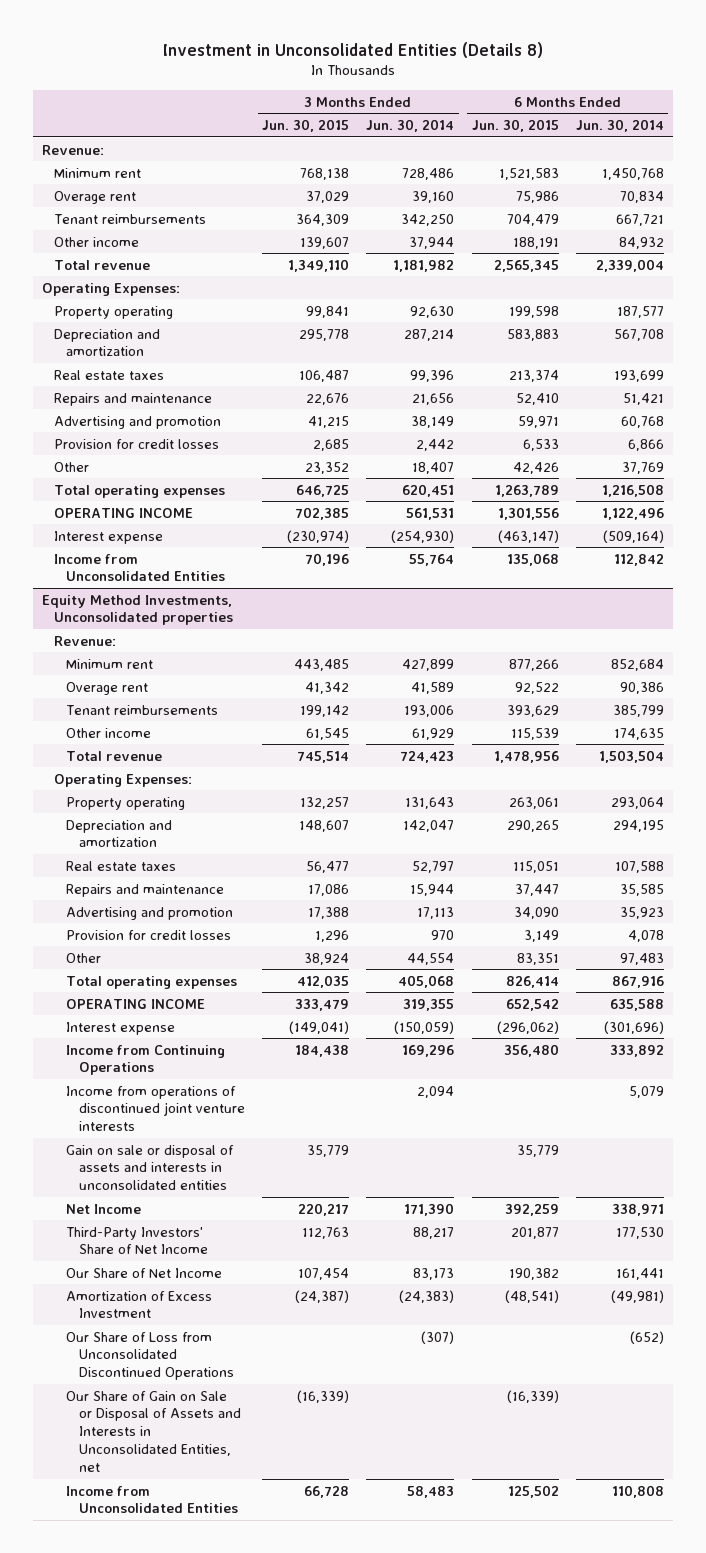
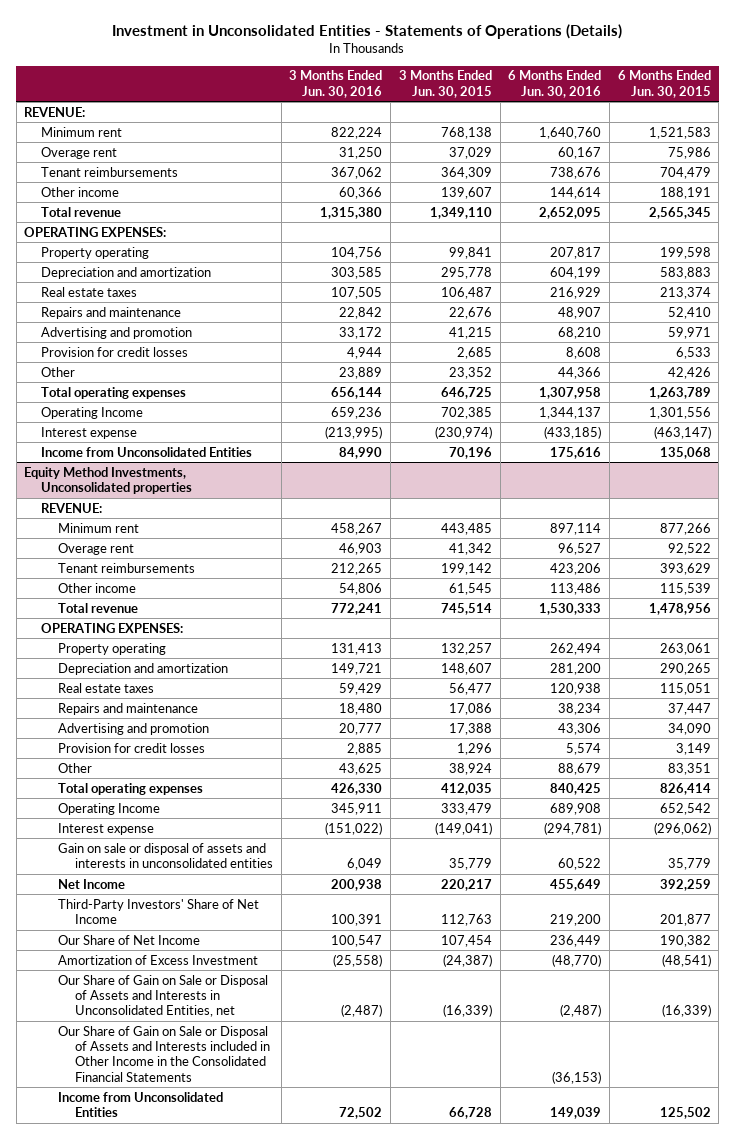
- Investment in Unconsolidated Entities (Details 8)
+ Investment in Unconsolidated Entities - Statements of Operations (Details)
- | 3 Months Ended Jun. 30, 2015 | 3 Months Ended Jun. 30, 2014 | 6 Months Ended Jun. 30, 2015 | 6 Months Ended Jun. 30, 2014
+ | 3 Months Ended Jun. 30, 2016 | 3 Months Ended Jun. 30, 2015 | 6 Months Ended Jun. 30, 2016 | 6 Months Ended Jun. 30, 2015
- Revenue:
+ REVENUE:
- Operating Expenses:
+ OPERATING EXPENSES:
- OPERATING INCOME | 702,385 | 561,531 | 1,301,556 | 1,122,496
+ Operating Income | 659,236 | 702,385 | 1,344,137 | 1,301,556
@ Equity Method Investments, Unconsolidated properties
- Revenue:
+ REVENUE:
- Operating Expenses:
+ OPERATING EXPENSES:
- OPERATING INCOME | 333,479 | 319,355 | 652,542 | 635,588
+ Operating Income | 345,911 | 333,479 | 689,908 | 652,542
- Income from Continuing Operations | 184,438 | 169,296 | 356,480 | 333,892
- Income from operations of discontinued joint venture interests | | 2,094 | | 5,079
- Our Share of Loss from Unconsolidated Discontinued Operations | | (307) | | (652)
+ Our Share of Gain on Sale or Disposal of Assets and Interests included in Other Income in the Consolidated Financial Statements | | | (36,153) |

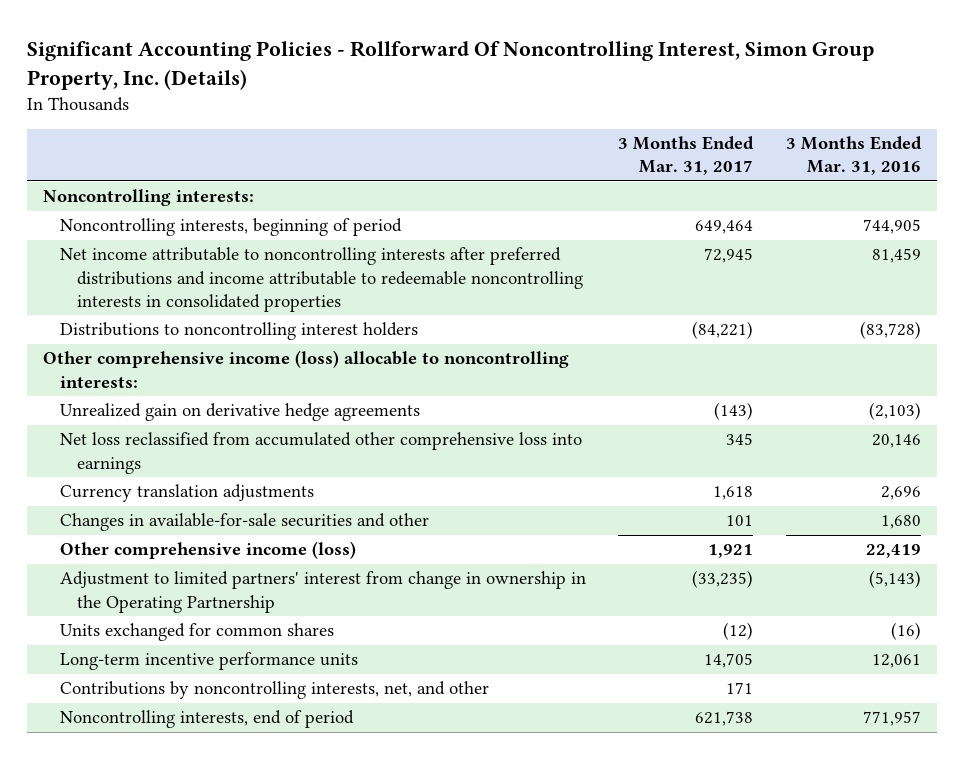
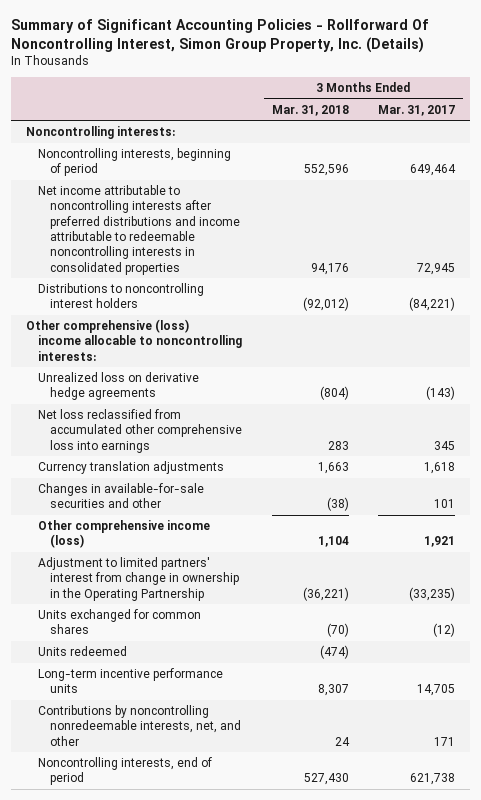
- Significant Accounting Policies - Rollforward Of Noncontrolling Interest, Simon Group Property, Inc. (Details)
+ Summary of Significant Accounting Policies - Rollforward Of Noncontrolling Interest, Simon Group Property, Inc. (Details)
- | 3 Months Ended Mar. 31, 2017 | 3 Months Ended Mar. 31, 2016
+ | 3 Months Ended Mar. 31, 2018 | 3 Months Ended Mar. 31, 2017
- Other comprehensive income (loss) allocable to noncontrolling interests:
- Unrealized gain on derivative hedge agreements | (143) | (2,103)
+ Other comprehensive (loss) income allocable to noncontrolling interests:
+ Unrealized loss on derivative hedge agreements | (804) | (143)
+ Units redeemed | (474) |
- Contributions by noncontrolling interests, net, and other | 171 |
+ Contributions by noncontrolling nonredeemable interests, net, and other | 24 | 171

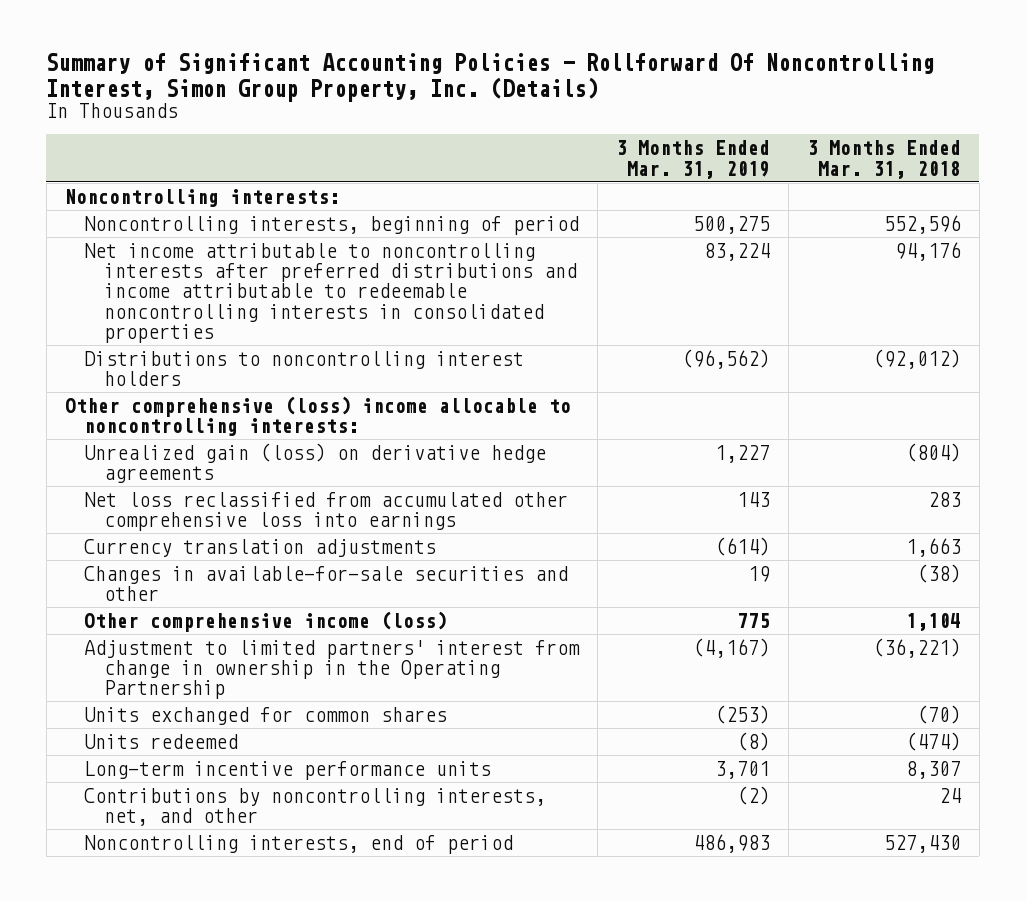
- | 3 Months Ended Mar. 31, 2018 | 3 Months Ended Mar. 31, 2017
+ | 3 Months Ended Mar. 31, 2019 | 3 Months Ended Mar. 31, 2018
- Unrealized loss on derivative hedge agreements | (804) | (143)
+ Unrealized gain (loss) on derivative hedge agreements | 1,227 | (804)
- Contributions by noncontrolling nonredeemable interests, net, and other | 24 | 171
+ Contributions by noncontrolling interests, net, and other | (2) | 24

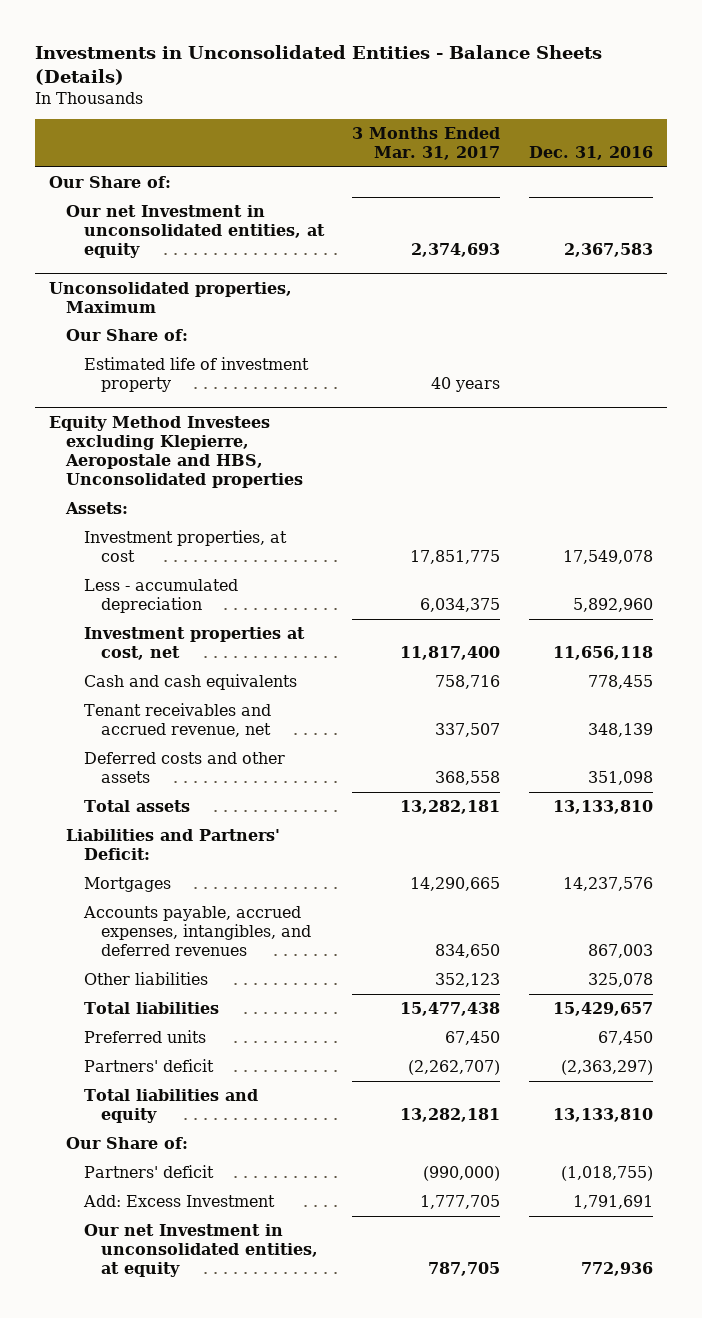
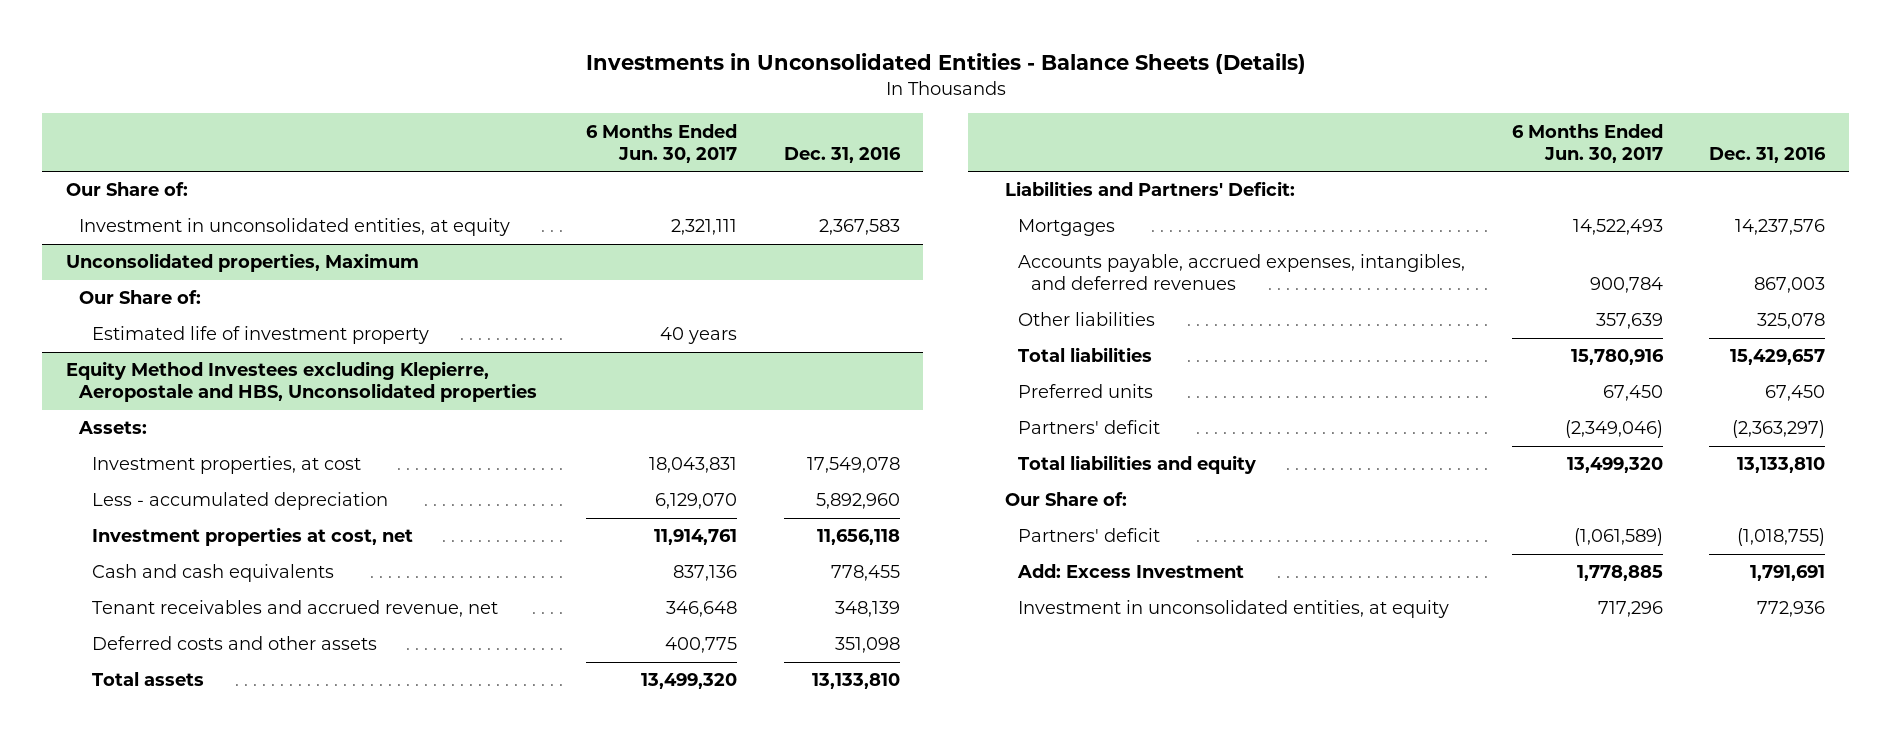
- | 3 Months Ended Mar. 31, 2017 | Dec. 31, 2016
+ | 6 Months Ended Jun. 30, 2017 | Dec. 31, 2016
- Our net Investment in unconsolidated entities, at equity | 2,374,693 | 2,367,583
+ Investment in unconsolidated entities, at equity | 2,321,111 | 2,367,583
@ Equity Method Investees excluding Klepierre, Aeropostale and HBS, Unconsolidated properties
- Our net Investment in unconsolidated entities, at equity | 787,705 | 772,936
+ Investment in unconsolidated entities, at equity | 717,296 | 772,936

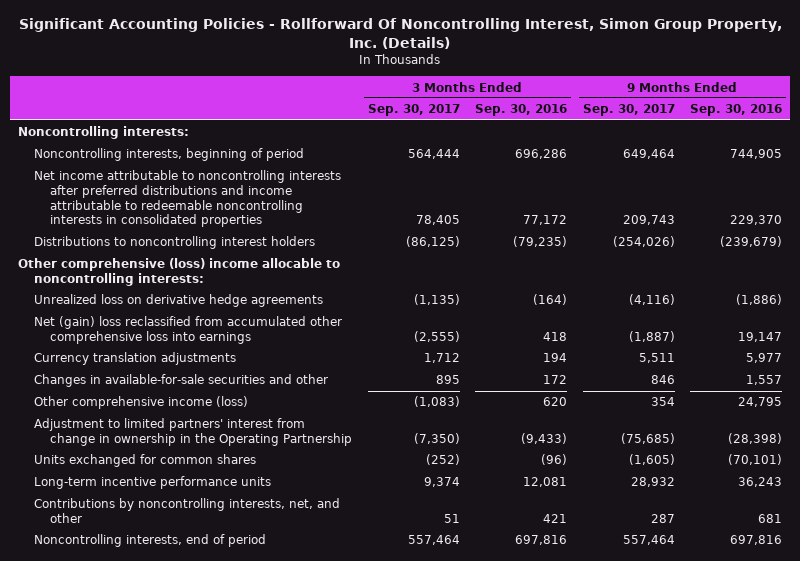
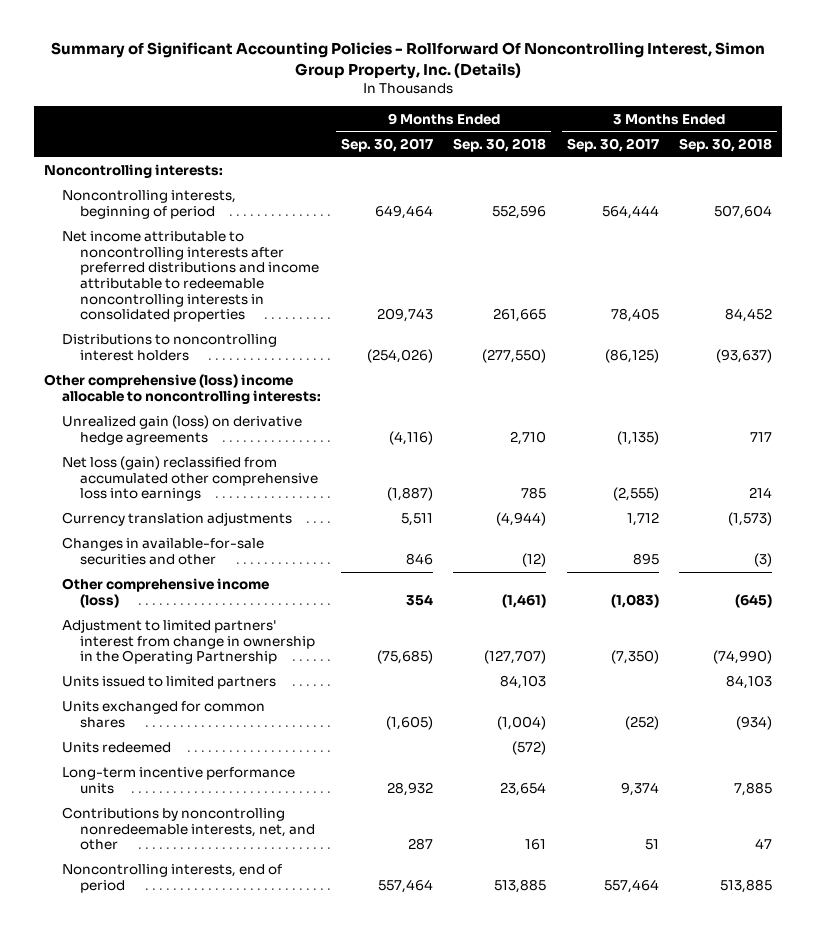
- Significant Accounting Policies - Rollforward Of Noncontrolling Interest, Simon Group Property, Inc. (Details)
+ Summary of Significant Accounting Policies - Rollforward Of Noncontrolling Interest, Simon Group Property, Inc. (Details)
- | 3 Months Ended Sep. 30, 2017 | 3 Months Ended Sep. 30, 2016 | 9 Months Ended Sep. 30, 2017 | 9 Months Ended Sep. 30, 2016
+ | 9 Months Ended Sep. 30, 2017 | 9 Months Ended Sep. 30, 2018 | 3 Months Ended Sep. 30, 2017 | 3 Months Ended Sep. 30, 2018
- Unrealized loss on derivative hedge agreements | (1,135) | (164) | (4,116) | (1,886)
- Net (gain) loss reclassified from accumulated other comprehensive loss into earnings | (2,555) | 418 | (1,887) | 19,147
+ Unrealized gain (loss) on derivative hedge agreements | (4,116) | 2,710 | (1,135) | 717
+ Net loss (gain) reclassified from accumulated other comprehensive loss into earnings | (1,887) | 785 | (2,555) | 214
+ Units issued to limited partners | | 84,103 | | 84,103
+ Units redeemed | | (572) | |
- Contributions by noncontrolling interests, net, and other | 51 | 421 | 287 | 681
+ Contributions by noncontrolling nonredeemable interests, net, and other | 287 | 161 | 51 | 47

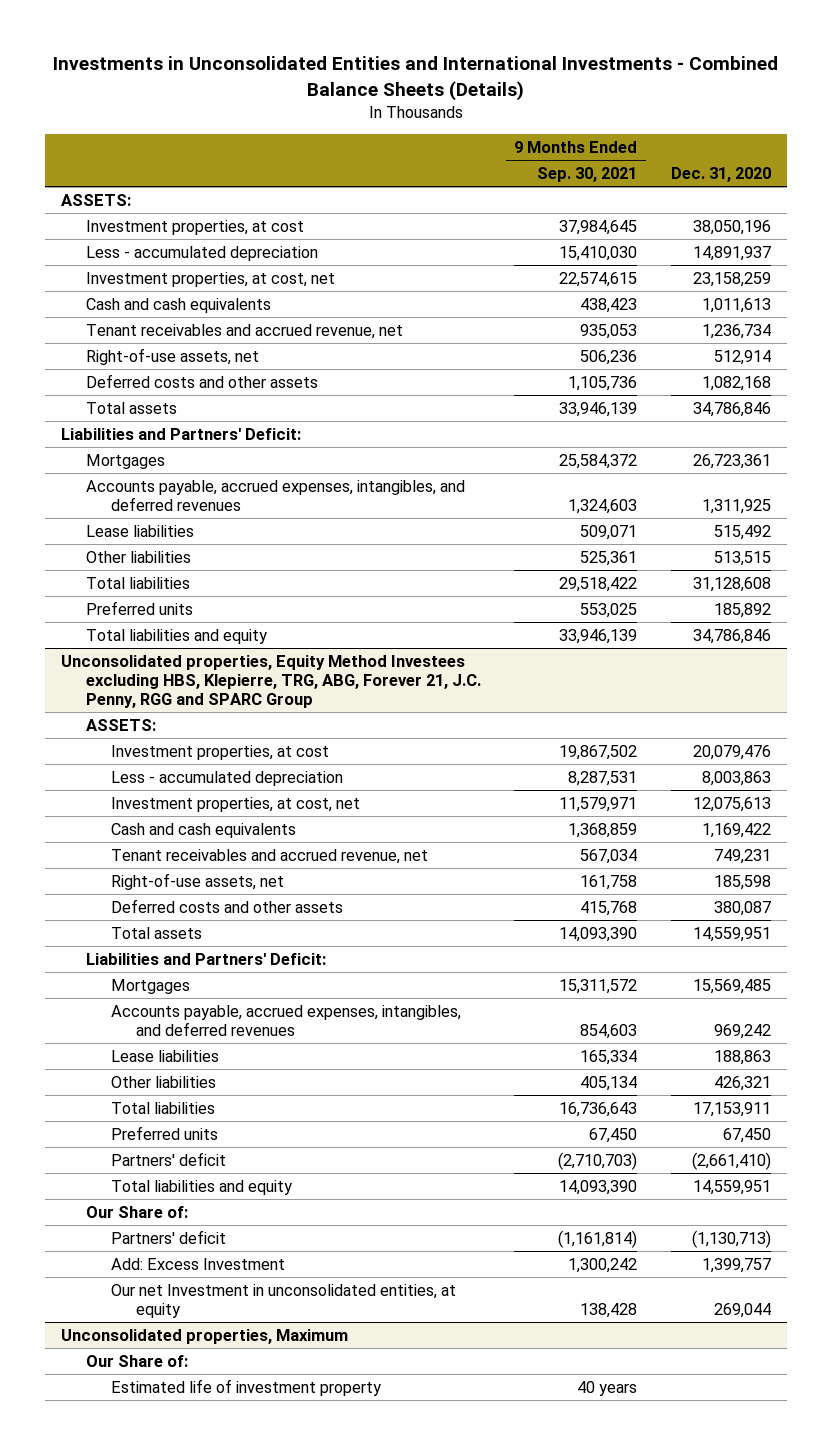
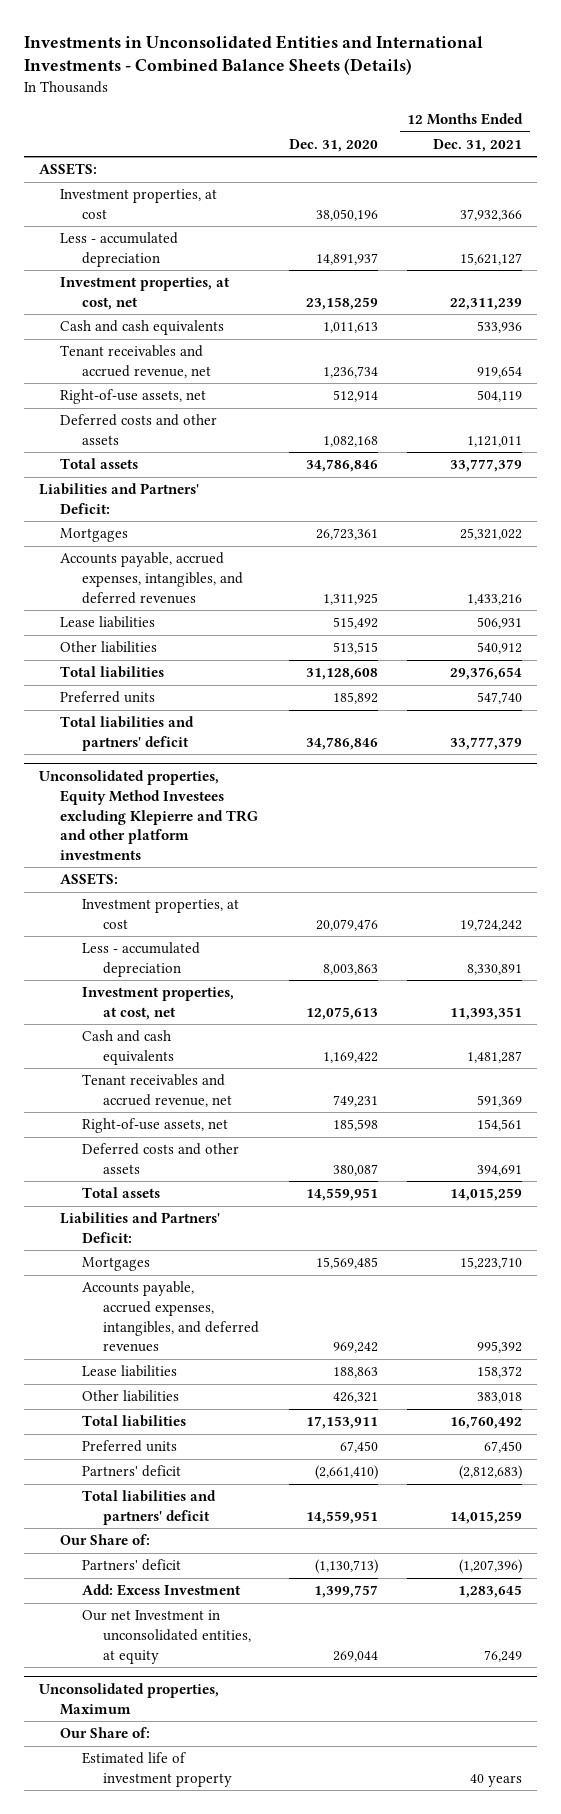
- | 9 Months Ended Sep. 30, 2021 | Dec. 31, 2020
+ | Dec. 31, 2020 | 12 Months Ended Dec. 31, 2021
- Total liabilities and equity | 33,946,139 | 34,786,846
- Unconsolidated properties, Equity Method Investees excluding HBS, Klepierre, TRG, ABG, Forever 21, J.C. Penny, RGG and SPARC Group
+ Total liabilities and partners' deficit | 34,786,846 | 33,777,379
+ Unconsolidated properties, Equity Method Investees excluding Klepierre and TRG and other platform investments
- Total liabilities and equity | 14,093,390 | 14,559,951
+ Total liabilities and partners' deficit | 14,559,951 | 14,015,259

